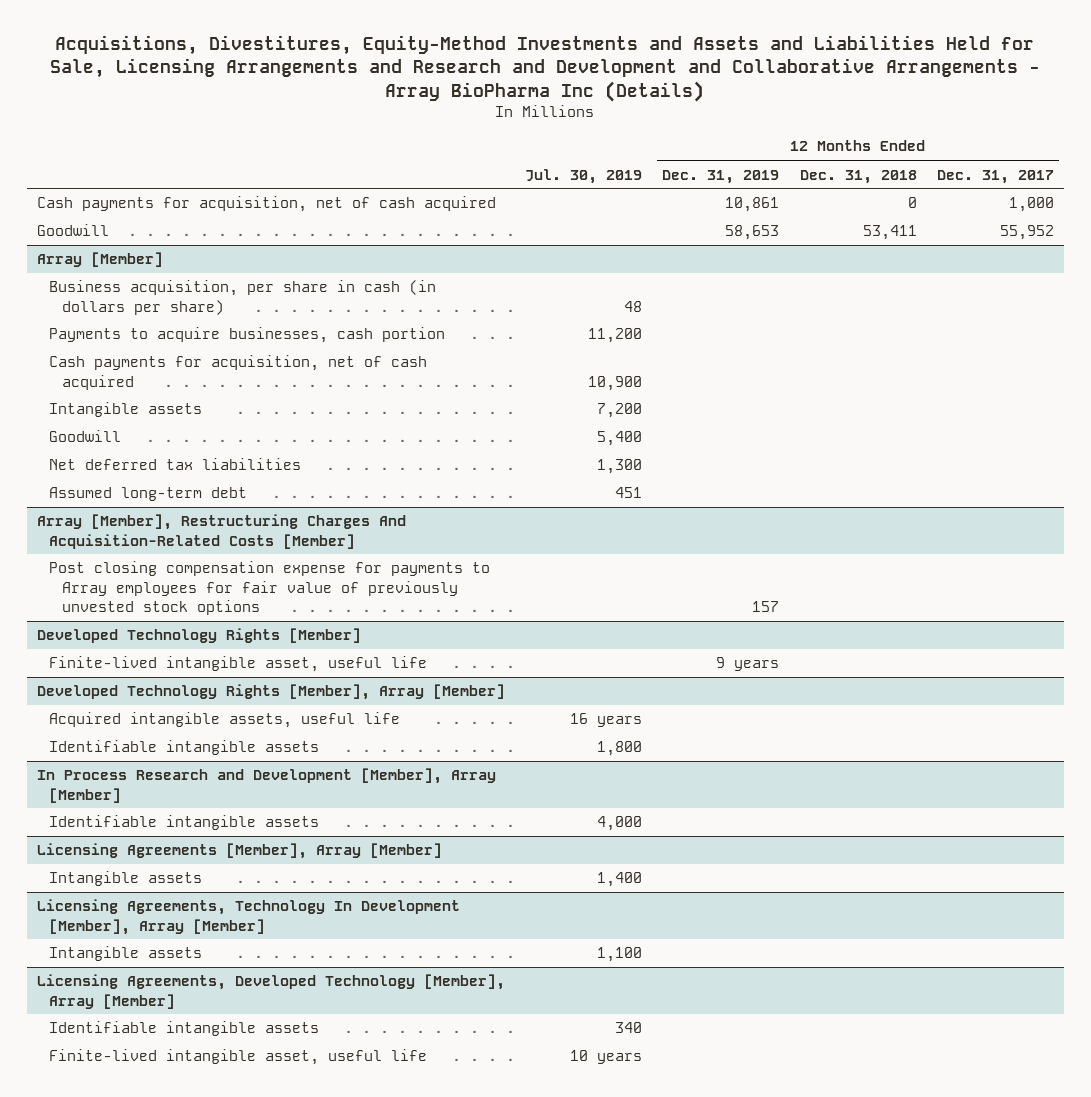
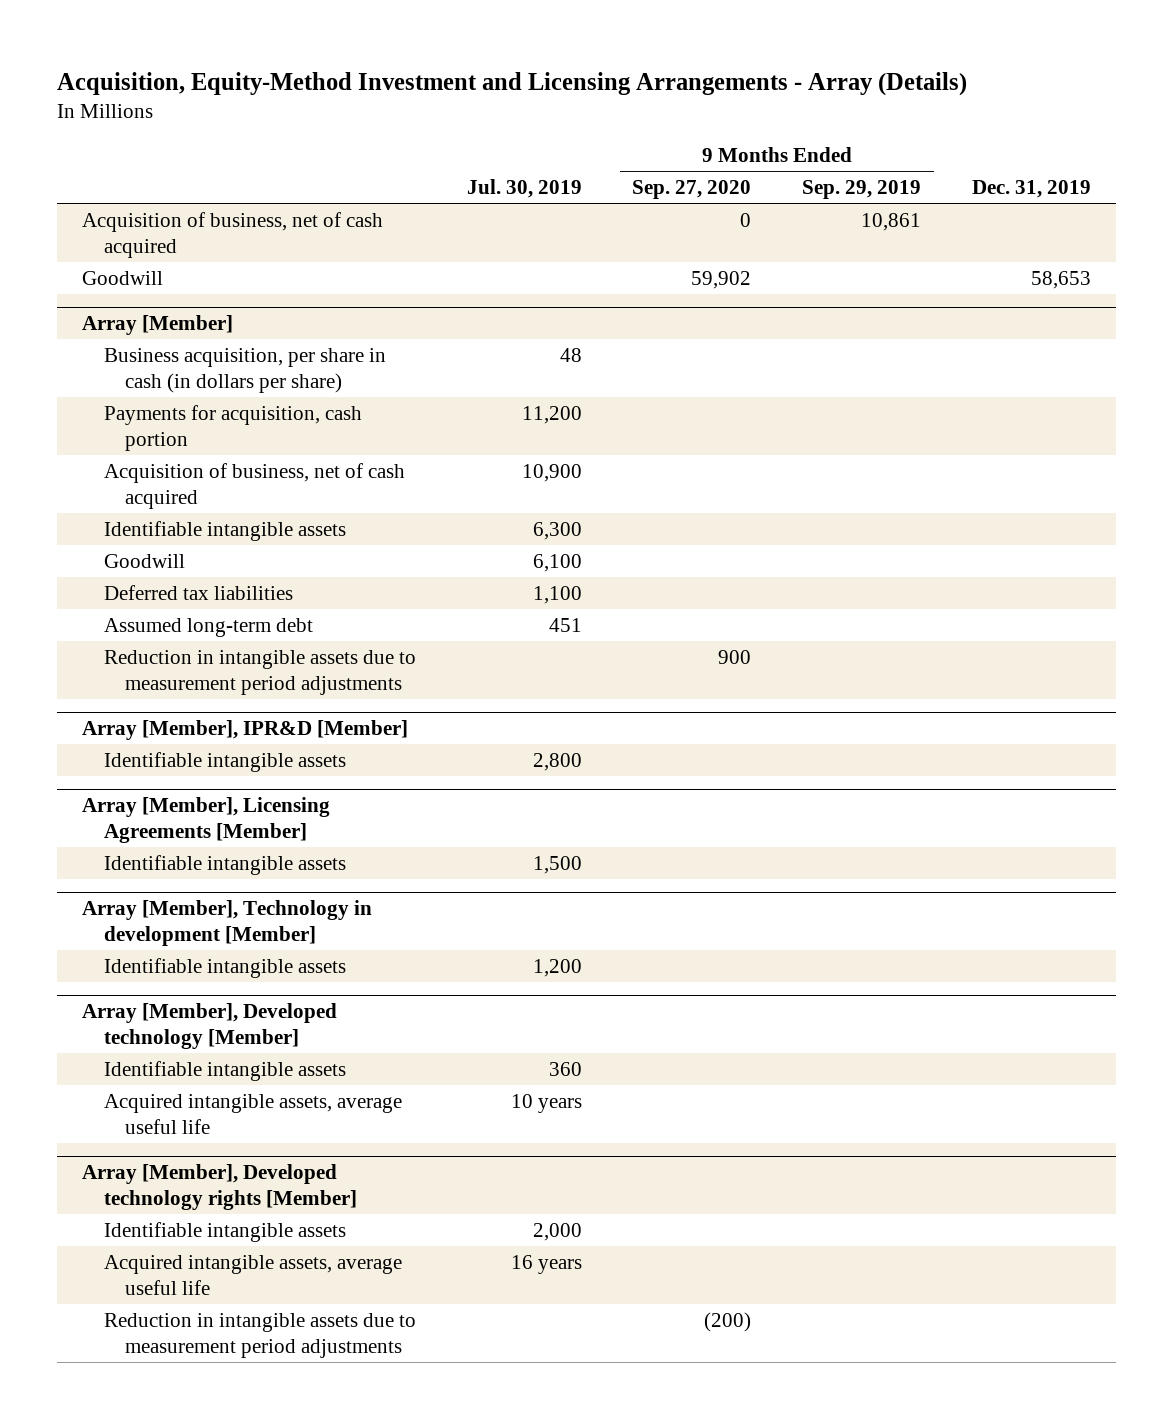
- Acquisitions, Divestitures, Equity-Method Investments and Assets and Liabilities Held for Sale, Licensing Arrangements and Research and Development and Collaborative Arrangements - Array BioPharma Inc (Details)
+ Acquisition, Equity-Method Investment and Licensing Arrangements - Array (Details)
- | Jul. 30, 2019 | 12 Months Ended Dec. 31, 2019 | 12 Months Ended Dec. 31, 2018 | 12 Months Ended Dec. 31, 2017
+ | Jul. 30, 2019 | 9 Months Ended Sep. 27, 2020 | 9 Months Ended Sep. 29, 2019 | Dec. 31, 2019
- Cash payments for acquisition, net of cash acquired | | 10,861 | 0 | 1,000
+ Acquisition of business, net of cash acquired | | 0 | 10,861 |
@ Array [Member]
- Payments to acquire businesses, cash portion | 11,200 | | |
- Cash payments for acquisition, net of cash acquired | 10,900 | | |
- Intangible assets | 7,200 | | |
- Goodwill | 5,400 | | |
- Net deferred tax liabilities | 1,300 | | |
+ Payments for acquisition, cash portion | 11,200 | | |
+ Acquisition of business, net of cash acquired | 10,900 | | |
+ Identifiable intangible assets | 6,300 | | |
+ Goodwill | 6,100 | | |
+ Deferred tax liabilities | 1,100 | | |
- Array [Member], Restructuring Charges And Acquisition-Related Costs [Member]
- Post closing compensation expense for payments to Array employees for fair value of previously unvested stock options | | 157 | |
- Developed Technology Rights [Member]
- Finite-lived intangible asset, useful life | | 9 years | |
- Developed Technology Rights [Member], Array [Member]
- Acquired intangible assets, useful life | 16 years | | |
- Identifiable intangible assets | 1,800 | | |
- In Process Research and Development [Member], Array [Member]
- Identifiable intangible assets | 4,000 | | |
- Licensing Agreements [Member], Array [Member]
- Intangible assets | 1,400 | | |
- Licensing Agreements, Technology In Development [Member], Array [Member]
- Intangible assets | 1,100 | | |
- Licensing Agreements, Developed Technology [Member], Array [Member]
- Identifiable intangible assets | 340 | | |
- Finite-lived intangible asset, useful life | 10 years | | |
@ Array [Member]
+ Reduction in intangible assets due to measurement period adjustments | | 900 | |
+ Array [Member], IPR&D [Member]
+ Identifiable intangible assets | 2,800 | | |
+ Array [Member], Licensing Agreements [Member]
+ Identifiable intangible assets | 1,500 | | |
+ Array [Member], Technology in development [Member]
+ Identifiable intangible assets | 1,200 | | |
+ Array [Member], Developed technology [Member]
+ Identifiable intangible assets | 360 | | |
+ Acquired intangible assets, average useful life | 10 years | | |
+ Array [Member], Developed technology rights [Member]
+ Identifiable intangible assets | 2,000 | | |
+ Acquired intangible assets, average useful life | 16 years | | |
+ Reduction in intangible assets due to measurement period adjustments | | (200) | |

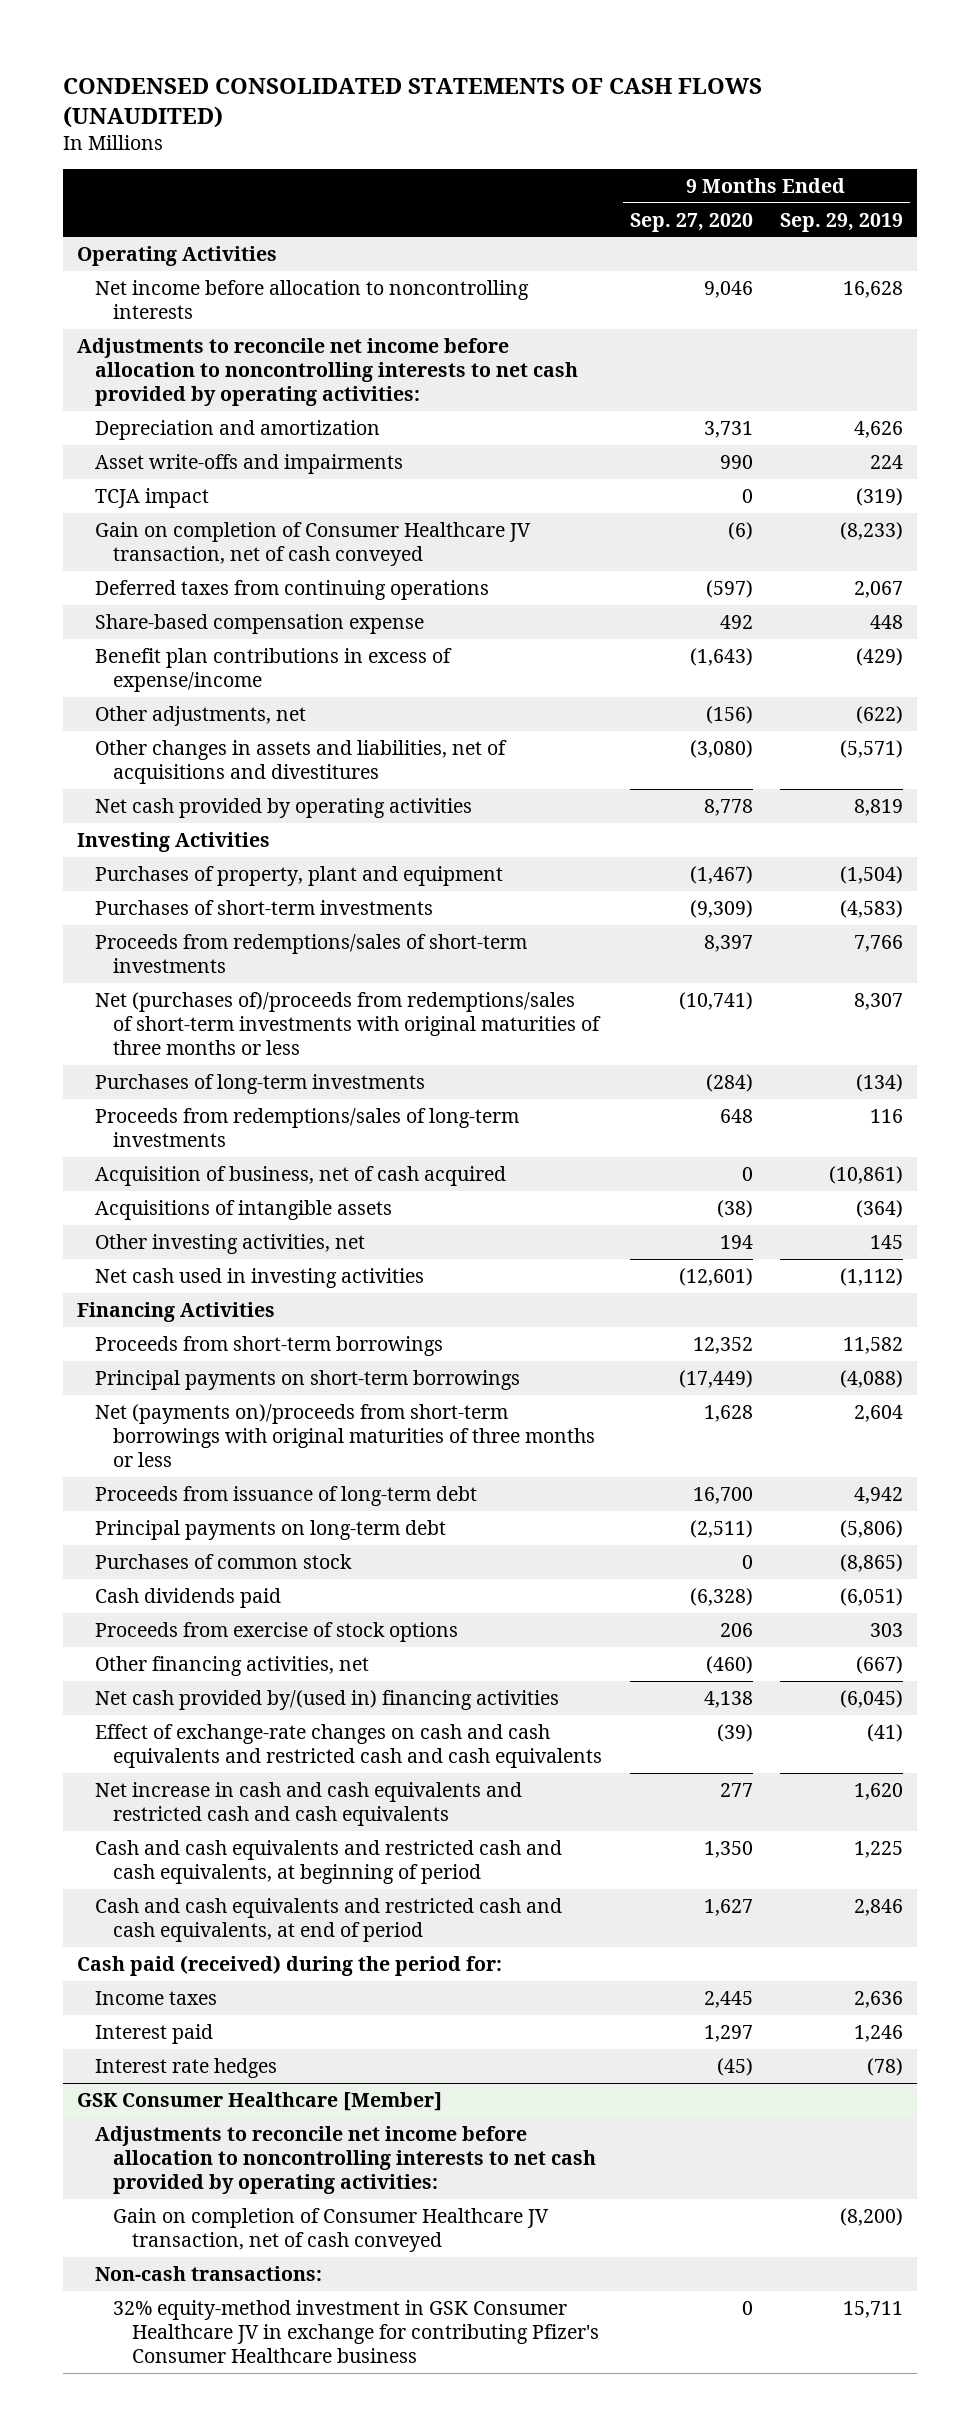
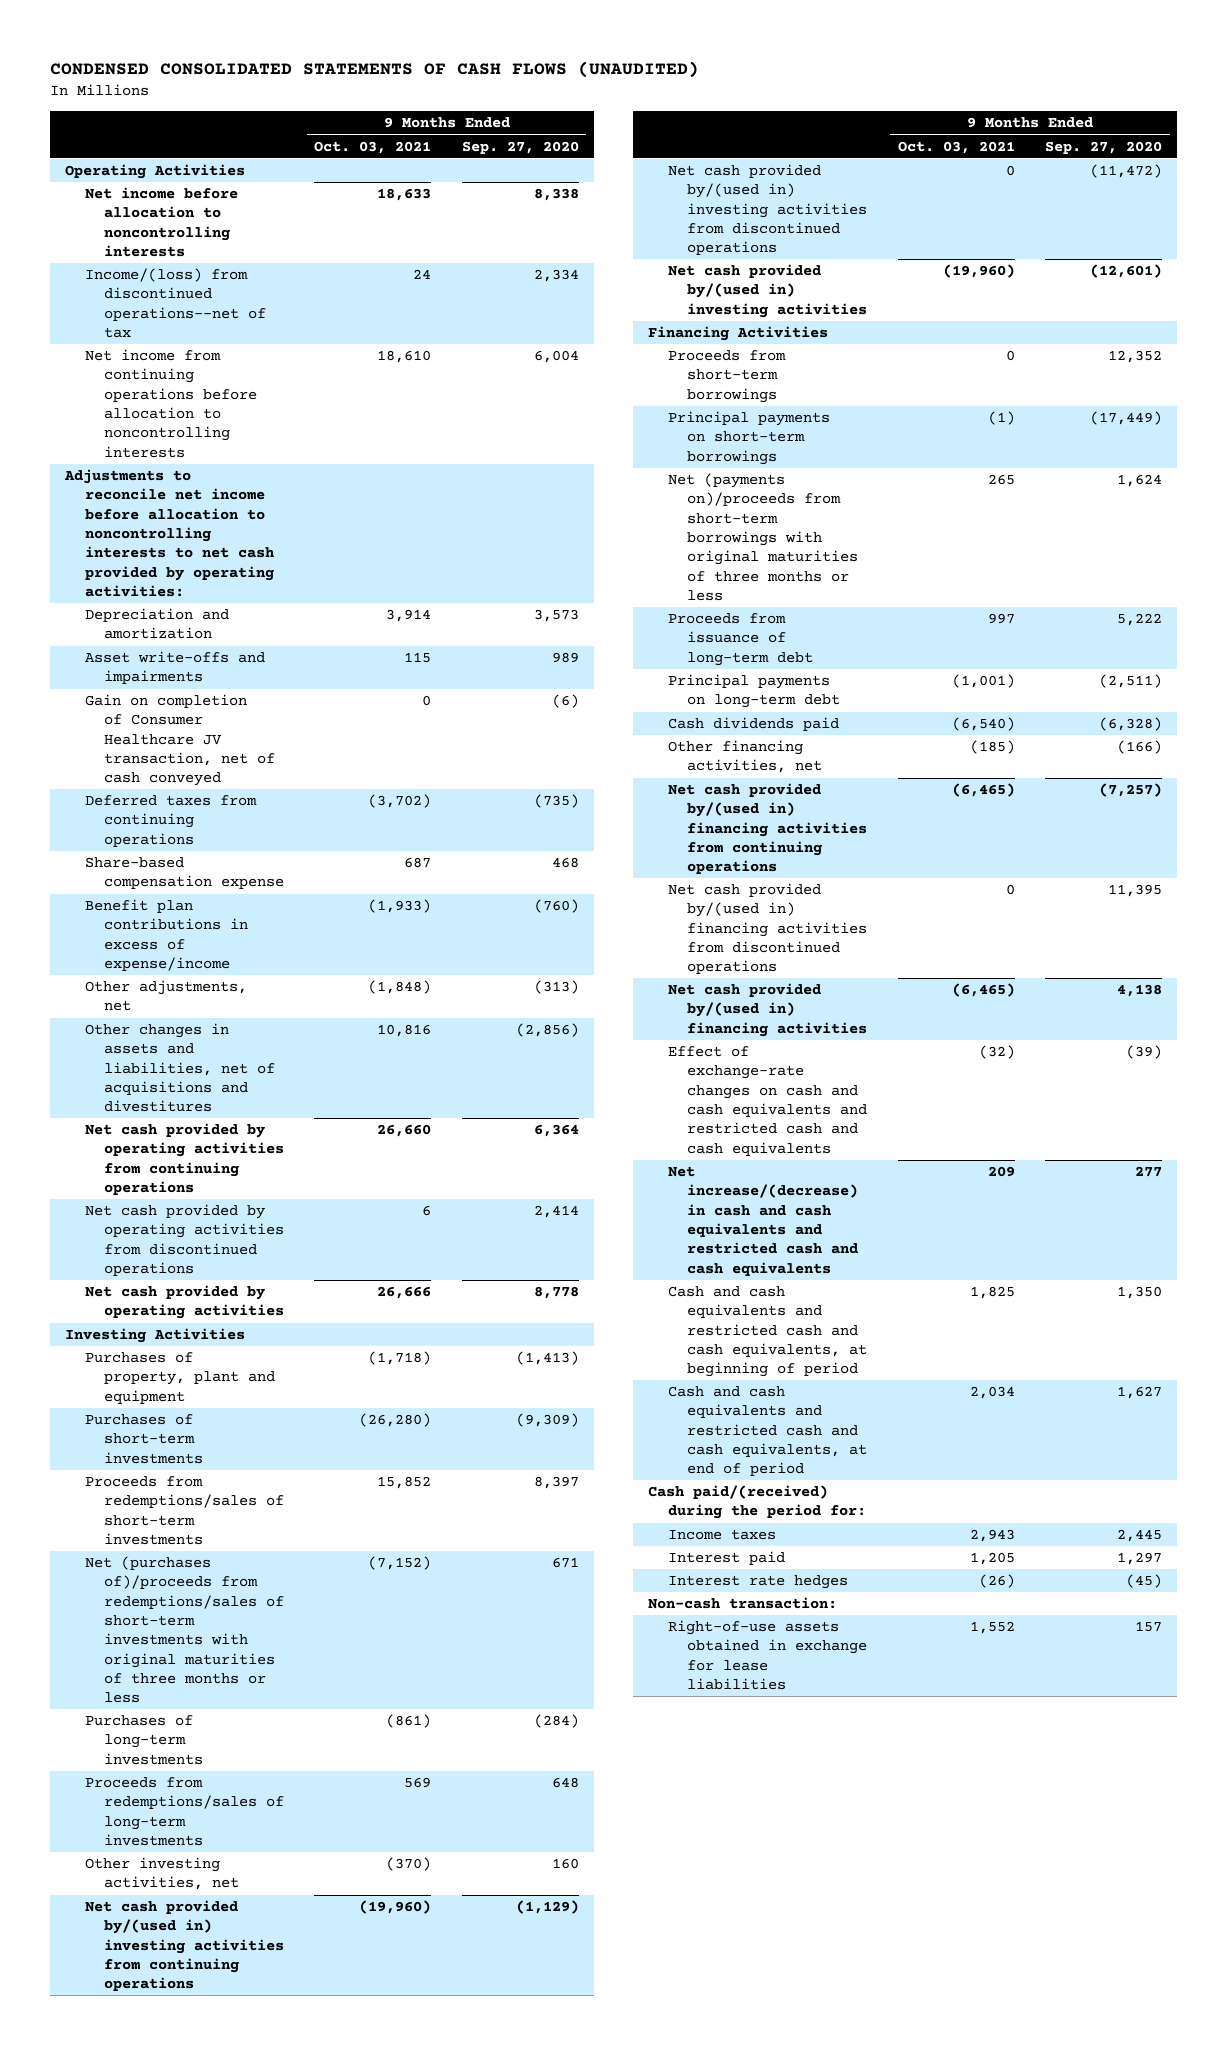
- | 9 Months Ended Sep. 27, 2020 | 9 Months Ended Sep. 29, 2019
+ | 9 Months Ended Oct. 03, 2021 | 9 Months Ended Sep. 27, 2020
- Net income before allocation to noncontrolling interests | 9,046 | 16,628
+ Net income before allocation to noncontrolling interests | 18,633 | 8,338
+ Income/(loss) from discontinued operations--net of tax | 24 | 2,334
+ Net income from continuing operations before allocation to noncontrolling interests | 18,610 | 6,004
- Depreciation and amortization | 3,731 | 4,626
- Asset write-offs and impairments | 990 | 224
- TCJA impact | 0 | (319)
+ Depreciation and amortization | 3,914 | 3,573
+ Asset write-offs and impairments | 115 | 989
- Deferred taxes from continuing operations | (597) | 2,067
- Share-based compensation expense | 492 | 448
- Benefit plan contributions in excess of expense/income | (1,643) | (429)
- Other adjustments, net | (156) | (622)
- Other changes in assets and liabilities, net of acquisitions and divestitures | (3,080) | (5,571)
+ Deferred taxes from continuing operations | (3,702) | (735)
+ Share-based compensation expense | 687 | 468
+ Benefit plan contributions in excess of expense/income | (1,933) | (760)
+ Other adjustments, net | (1,848) | (313)
+ Other changes in assets and liabilities, net of acquisitions and divestitures | 10,816 | (2,856)
+ Net cash provided by operating activities from continuing operations | 26,660 | 6,364
+ Net cash provided by operating activities from discontinued operations | 6 | 2,414
- Purchases of property, plant and equipment | (1,467) | (1,504)
+ Purchases of property, plant and equipment | (1,718) | (1,413)
- Net (purchases of)/proceeds from redemptions/sales of short-term investments with original maturities of three months or less | (10,741) | 8,307
+ Net (purchases of)/proceeds from redemptions/sales of short-term investments with original maturities of three months or less | (7,152) | 671
- Acquisition of business, net of cash acquired | 0 | (10,861)
- Acquisitions of intangible assets | (38) | (364)
- Other investing activities, net | 194 | 145
- Net cash used in investing activities | (12,601) | (1,112)
+ Other investing activities, net | (370) | 160
+ Net cash provided by/(used in) investing activities from continuing operations | (19,960) | (1,129)
+ Net cash provided by/(used in) investing activities from discontinued operations | 0 | (11,472)
+ Net cash provided by/(used in) investing activities | (19,960) | (12,601)
- Net (payments on)/proceeds from short-term borrowings with original maturities of three months or less | 1,628 | 2,604
- Proceeds from issuance of long-term debt | 16,700 | 4,942
+ Net (payments on)/proceeds from short-term borrowings with original maturities of three months or less | 265 | 1,624
+ Proceeds from issuance of long-term debt | 997 | 5,222
- Purchases of common stock | 0 | (8,865)
- Proceeds from exercise of stock options | 206 | 303
- Other financing activities, net | (460) | (667)
+ Other financing activities, net | (185) | (166)
+ Net cash provided by/(used in) financing activities from continuing operations | (6,465) | (7,257)
+ Net cash provided by/(used in) financing activities from discontinued operations | 0 | 11,395
- Net increase in cash and cash equivalents and restricted cash and cash equivalents | 277 | 1,620
+ Net increase/(decrease) in cash and cash equivalents and restricted cash and cash equivalents | 209 | 277
- Cash paid (received) during the period for:
+ Cash paid/(received) during the period for:
- GSK Consumer Healthcare [Member]
- Adjustments to reconcile net income before allocation to noncontrolling interests to net cash provided by operating activities:
- Gain on completion of Consumer Healthcare JV transaction, net of cash conveyed | | (8,200)
- Non-cash transactions:
- 32% equity-method investment in GSK Consumer Healthcare JV in exchange for contributing Pfizer's Consumer Healthcare business | 0 | 15,711
+ Non-cash transaction:
+ Right-of-use assets obtained in exchange for lease liabilities | 1,552 | 157

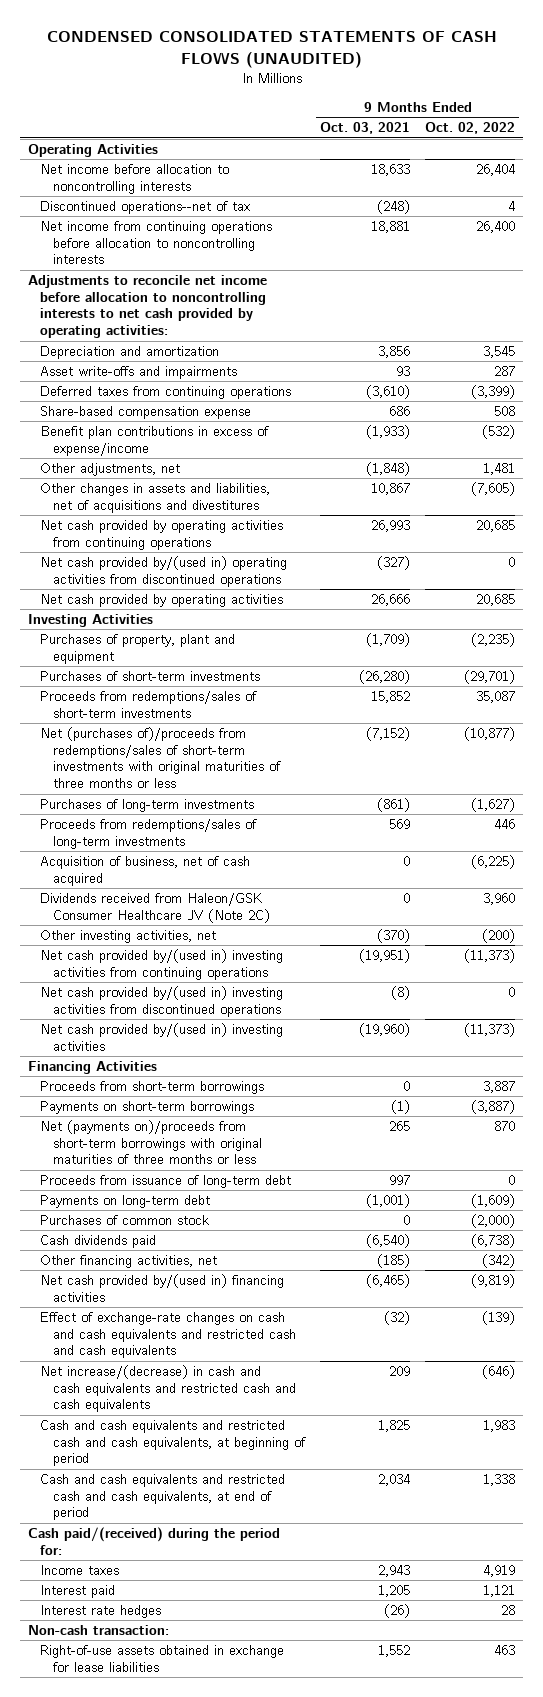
- | 9 Months Ended Oct. 03, 2021 | 9 Months Ended Sep. 27, 2020
+ | 9 Months Ended Oct. 03, 2021 | 9 Months Ended Oct. 02, 2022
- Income/(loss) from discontinued operations--net of tax | 24 | 2,334
- Net income from continuing operations before allocation to noncontrolling interests | 18,610 | 6,004
+ Discontinued operations--net of tax | (248) | 4
+ Net income from continuing operations before allocation to noncontrolling interests | 18,881 | 26,400
- Depreciation and amortization | 3,914 | 3,573
- Asset write-offs and impairments | 115 | 989
- Gain on completion of Consumer Healthcare JV transaction, net of cash conveyed | 0 | (6)
- Deferred taxes from continuing operations | (3,702) | (735)
- Share-based compensation expense | 687 | 468
+ Depreciation and amortization | 3,856 | 3,545
+ Asset write-offs and impairments | 93 | 287
+ Deferred taxes from continuing operations | (3,610) | (3,399)
+ Share-based compensation expense | 686 | 508
- Other changes in assets and liabilities, net of acquisitions and divestitures | 10,816 | (2,856)
- Net cash provided by operating activities from continuing operations | 26,660 | 6,364
- Net cash provided by operating activities from discontinued operations | 6 | 2,414
+ Other changes in assets and liabilities, net of acquisitions and divestitures | 10,867 | (7,605)
+ Net cash provided by operating activities from continuing operations | 26,993 | 20,685
+ Net cash provided by/(used in) operating activities from discontinued operations | (327) | 0
- Purchases of property, plant and equipment | (1,718) | (1,413)
+ Purchases of property, plant and equipment | (1,709) | (2,235)
+ Acquisition of business, net of cash acquired | 0 | (6,225)
+ Dividends received from Haleon/GSK Consumer Healthcare JV (Note 2C) | 0 | 3,960
- Net cash provided by/(used in) investing activities from continuing operations | (19,960) | (1,129)
- Net cash provided by/(used in) investing activities from discontinued operations | 0 | (11,472)
+ Net cash provided by/(used in) investing activities from continuing operations | (19,951) | (11,373)
+ Net cash provided by/(used in) investing activities from discontinued operations | (8) | 0
- Principal payments on short-term borrowings | (1) | (17,449)
+ Payments on short-term borrowings | (1) | (3,887)
- Principal payments on long-term debt | (1,001) | (2,511)
+ Payments on long-term debt | (1,001) | (1,609)
+ Purchases of common stock | 0 | (2,000)
- Net cash provided by/(used in) financing activities from continuing operations | (6,465) | (7,257)
- Net cash provided by/(used in) financing activities from discontinued operations | 0 | 11,395

